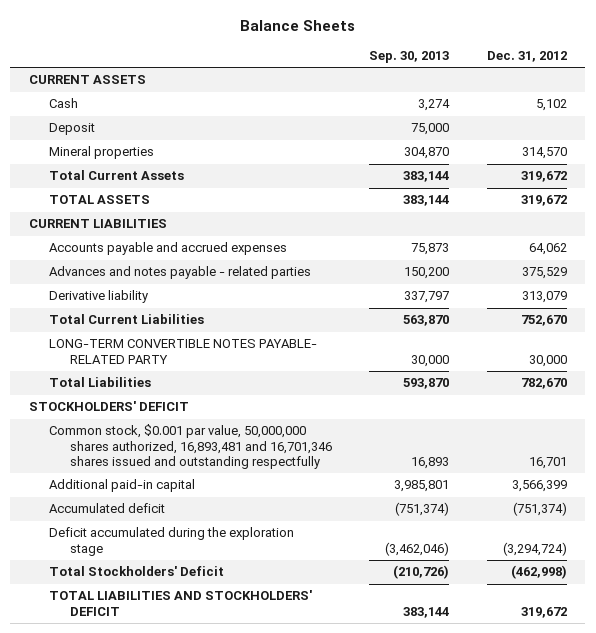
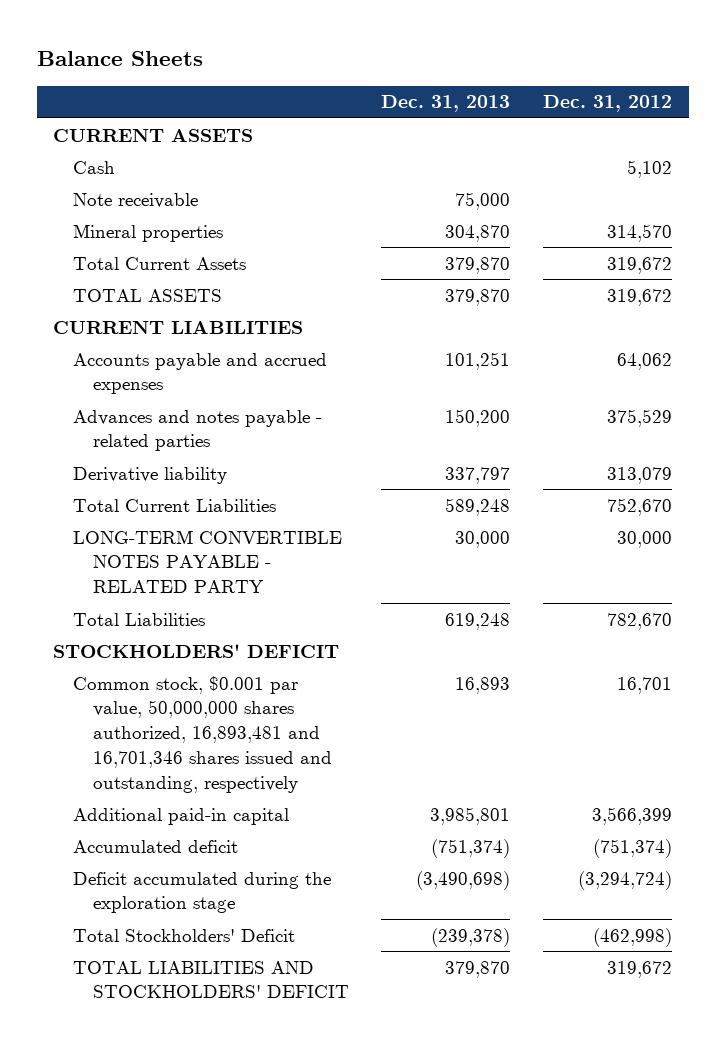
- | Sep. 30, 2013 | Dec. 31, 2012
+ | Dec. 31, 2013 | Dec. 31, 2012
- Deposit | 75,000 |
+ Note receivable | 75,000 |
- LONG-TERM CONVERTIBLE NOTES PAYABLE- RELATED PARTY | 30,000 | 30,000
+ LONG-TERM CONVERTIBLE NOTES PAYABLE - RELATED PARTY | 30,000 | 30,000
- Common stock, $0.001 par value, 50,000,000 shares authorized, 16,893,481 and 16,701,346 shares issued and outstanding respectfully | 16,893 | 16,701
+ Common stock, $0.001 par value, 50,000,000 shares authorized, 16,893,481 and 16,701,346 shares issued and outstanding, respectively | 16,893 | 16,701

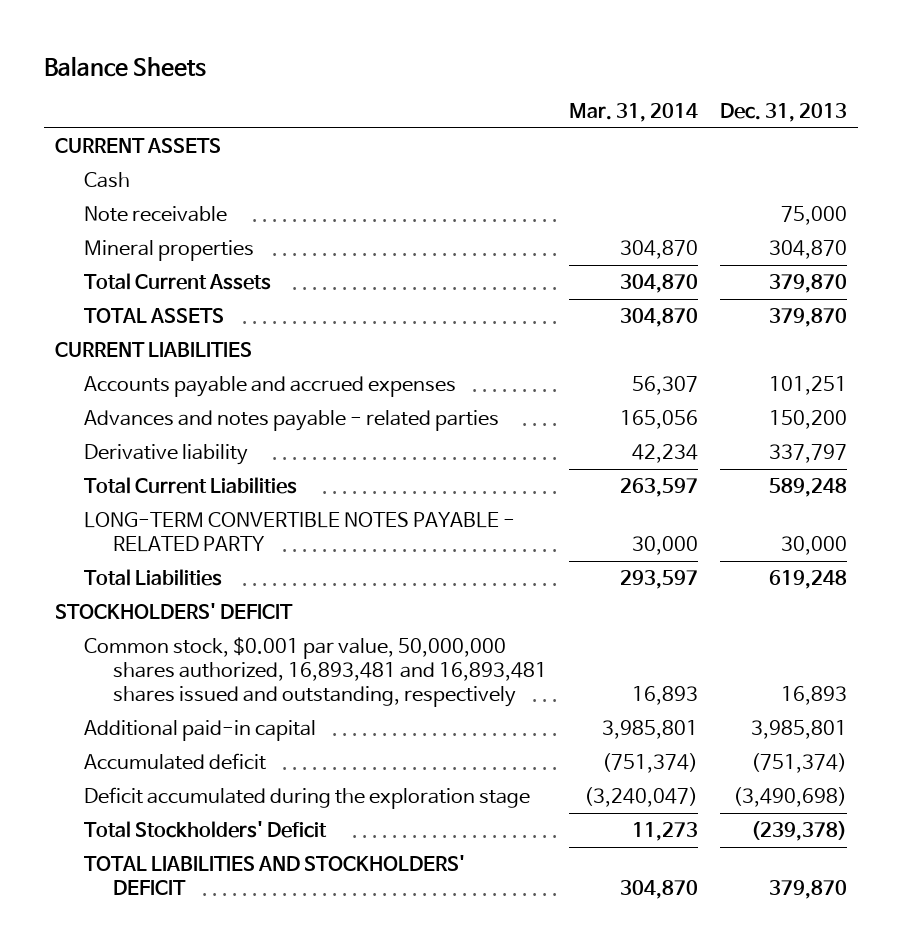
- | Dec. 31, 2013 | Dec. 31, 2012
+ | Mar. 31, 2014 | Dec. 31, 2013
- Common stock, $0.001 par value, 50,000,000 shares authorized, 16,893,481 and 16,701,346 shares issued and outstanding, respectively | 16,893 | 16,701
+ Common stock, $0.001 par value, 50,000,000 shares authorized, 16,893,481 and 16,893,481 shares issued and outstanding, respectively | 16,893 | 16,893

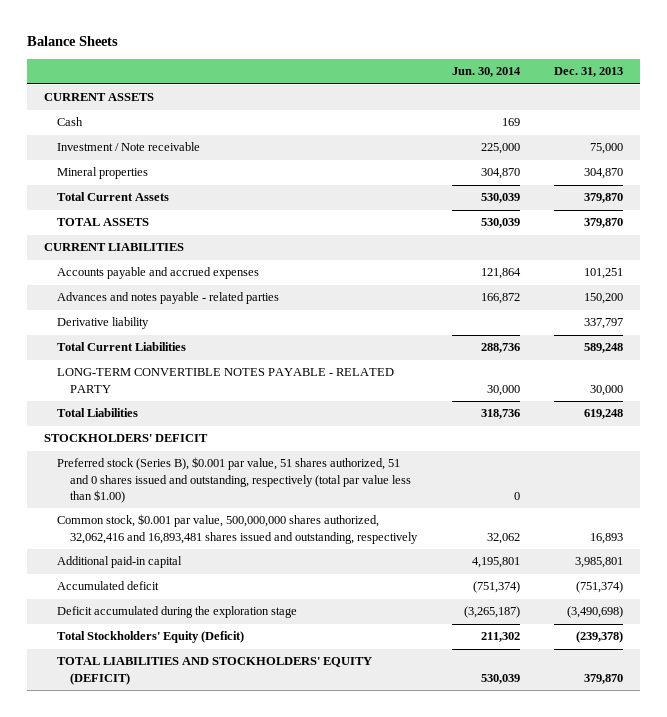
- | Mar. 31, 2014 | Dec. 31, 2013
+ | Jun. 30, 2014 | Dec. 31, 2013
- Note receivable | | 75,000
+ Investment / Note receivable | 225,000 | 75,000
- Common stock, $0.001 par value, 50,000,000 shares authorized, 16,893,481 and 16,893,481 shares issued and outstanding, respectively | 16,893 | 16,893
+ Preferred stock (Series B), $0.001 par value, 51 shares authorized, 51 and 0 shares issued and outstanding, respectively (total par value less than $1.00) | 0 |
+ Common stock, $0.001 par value, 500,000,000 shares authorized, 32,062,416 and 16,893,481 shares issued and outstanding, respectively | 32,062 | 16,893
- Total Stockholders' Deficit | 11,273 | (239,378)
- TOTAL LIABILITIES AND STOCKHOLDERS' DEFICIT | 304,870 | 379,870
+ Total Stockholders' Equity (Deficit) | 211,302 | (239,378)
+ TOTAL LIABILITIES AND STOCKHOLDERS' EQUITY (DEFICIT) | 530,039 | 379,870

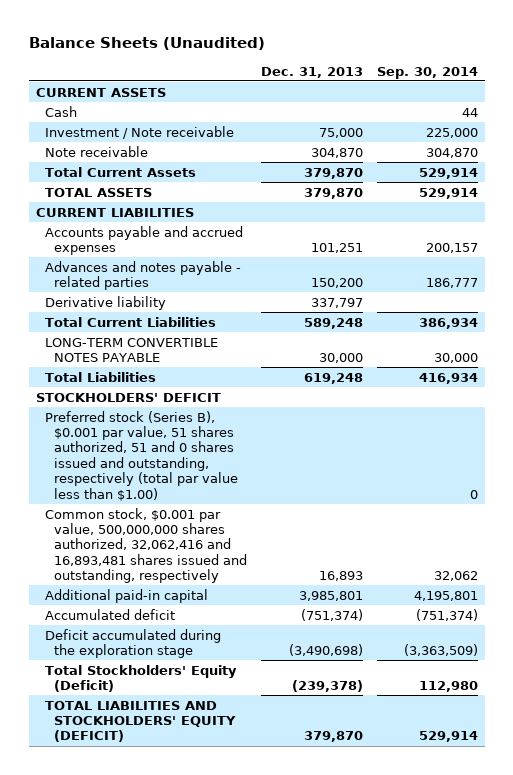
- Balance Sheets
+ Balance Sheets (Unaudited)
- | Jun. 30, 2014 | Dec. 31, 2013
+ | Dec. 31, 2013 | Sep. 30, 2014
- Mineral properties | 304,870 | 304,870
+ Note receivable | 304,870 | 304,870
- LONG-TERM CONVERTIBLE NOTES PAYABLE - RELATED PARTY | 30,000 | 30,000
+ LONG-TERM CONVERTIBLE NOTES PAYABLE | 30,000 | 30,000

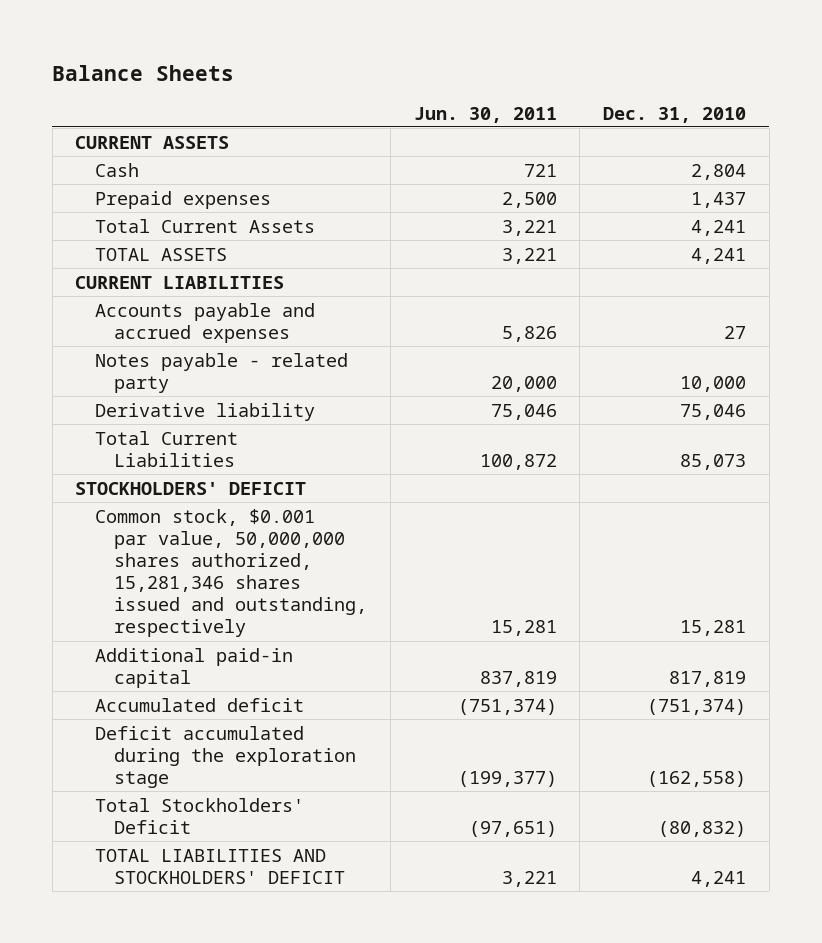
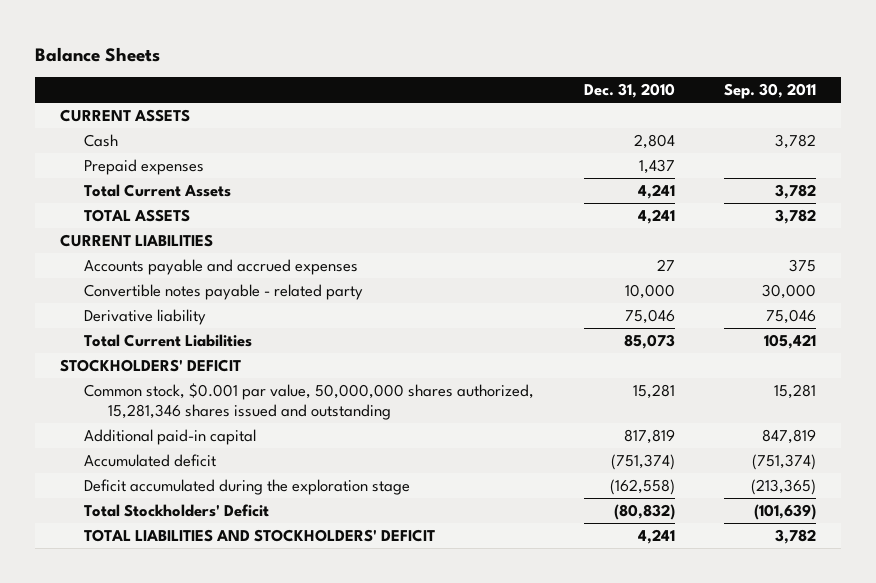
- | Jun. 30, 2011 | Dec. 31, 2010
+ | Dec. 31, 2010 | Sep. 30, 2011
- Notes payable - related party | 20,000 | 10,000
+ Convertible notes payable - related party | 10,000 | 30,000
- Common stock, $0.001 par value, 50,000,000 shares authorized, 15,281,346 shares issued and outstanding, respectively | 15,281 | 15,281
+ Common stock, $0.001 par value, 50,000,000 shares authorized, 15,281,346 shares issued and outstanding | 15,281 | 15,281

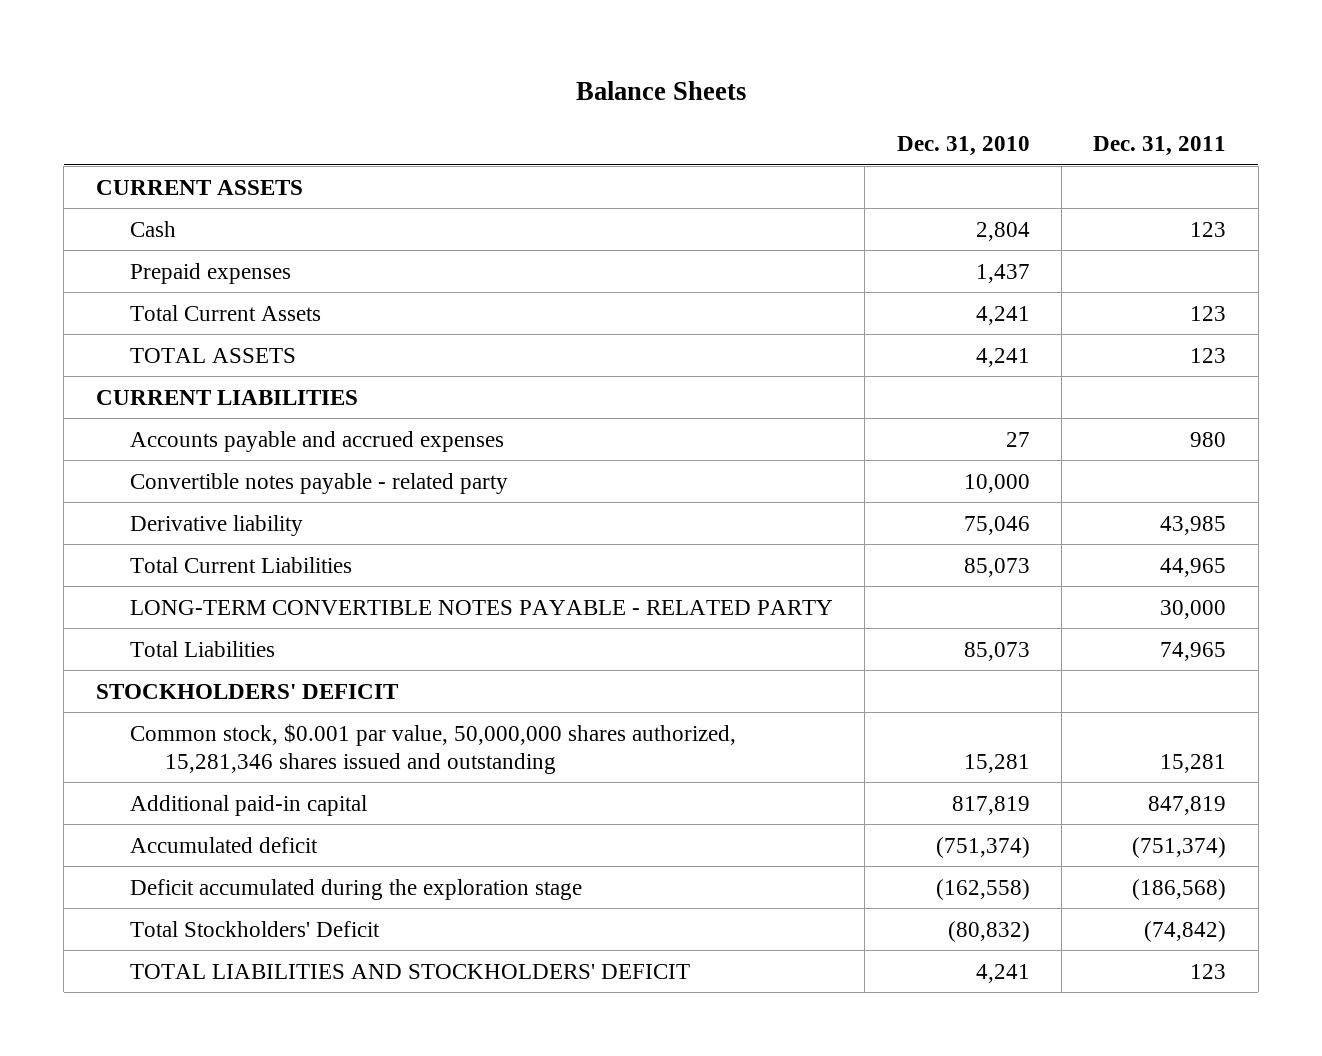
- | Dec. 31, 2010 | Sep. 30, 2011
+ | Dec. 31, 2010 | Dec. 31, 2011
+ LONG-TERM CONVERTIBLE NOTES PAYABLE - RELATED PARTY | | 30,000
+ Total Liabilities | 85,073 | 74,965

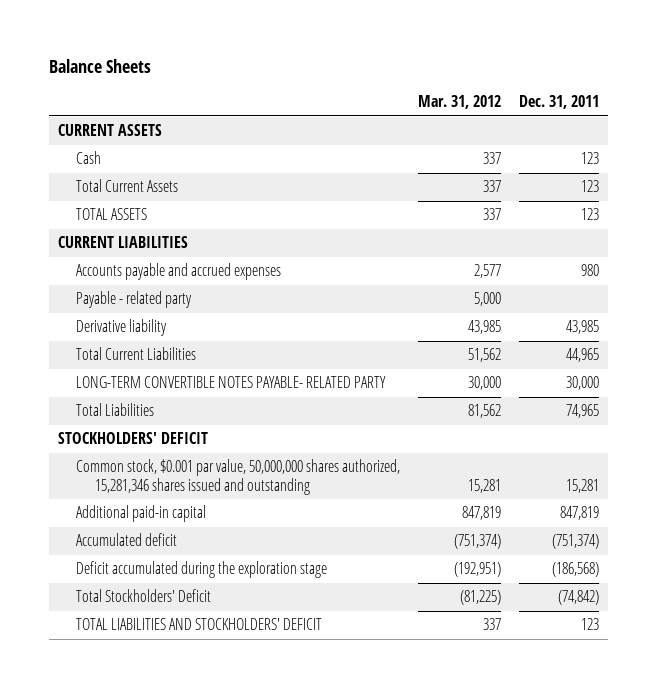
- | Dec. 31, 2010 | Dec. 31, 2011
+ | Mar. 31, 2012 | Dec. 31, 2011
- Prepaid expenses | 1,437 |
- Convertible notes payable - related party | 10,000 |
+ Payable - related party | 5,000 |
- LONG-TERM CONVERTIBLE NOTES PAYABLE - RELATED PARTY | | 30,000
+ LONG-TERM CONVERTIBLE NOTES PAYABLE- RELATED PARTY | 30,000 | 30,000

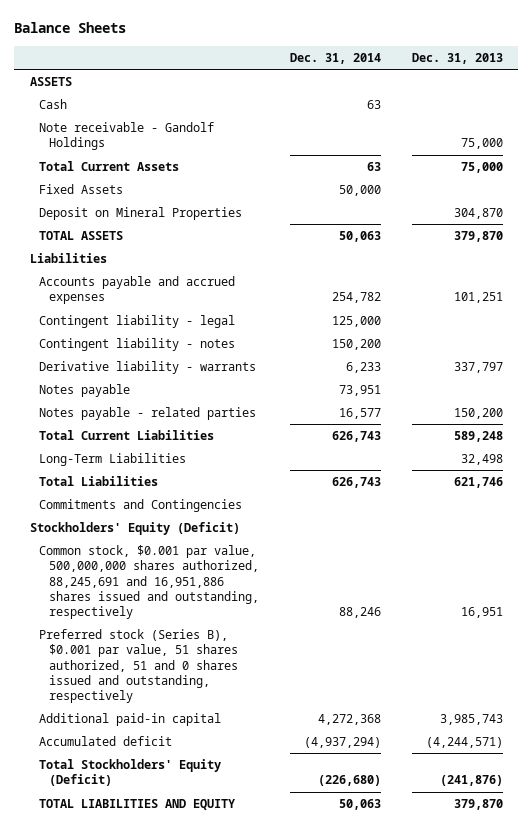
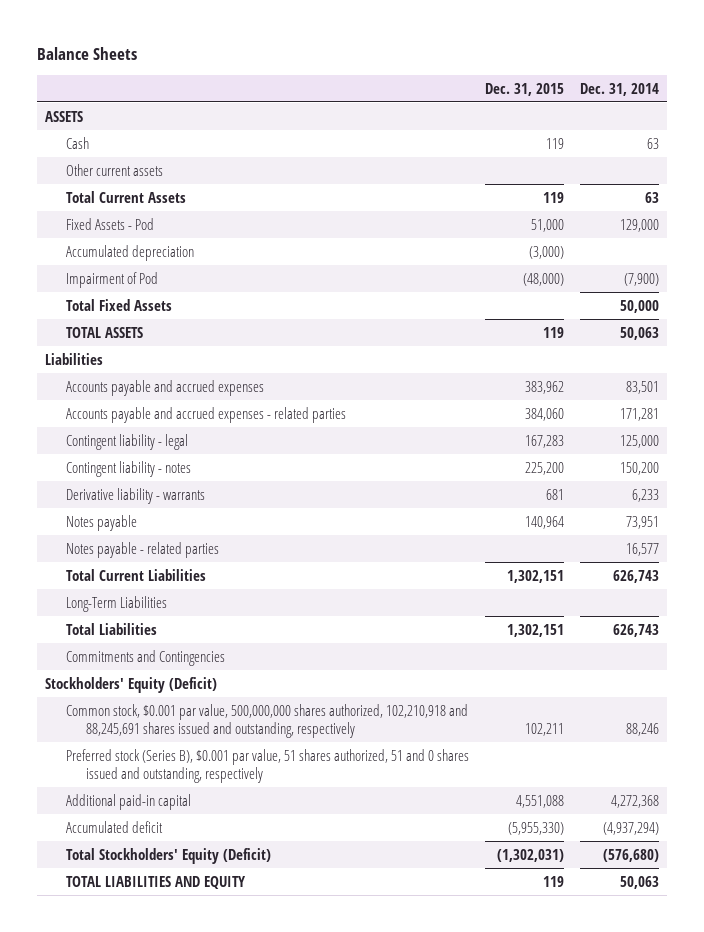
- | Dec. 31, 2014 | Dec. 31, 2013
+ | Dec. 31, 2015 | Dec. 31, 2014
- Note receivable - Gandolf Holdings | | 75,000
+ Other current assets
- Fixed Assets | 50,000 |
- Deposit on Mineral Properties | | 304,870
+ Fixed Assets - Pod | 51,000 | 129,000
+ Accumulated depreciation | (3,000) |
+ Impairment of Pod | (48,000) | (7,900)
+ Total Fixed Assets | | 50,000
- Accounts payable and accrued expenses | 254,782 | 101,251
+ Accounts payable and accrued expenses | 383,962 | 83,501
+ Accounts payable and accrued expenses - related parties | 384,060 | 171,281
- Common stock, $0.001 par value, 500,000,000 shares authorized, 88,245,691 and 16,951,886 shares issued and outstanding, respectively | 88,246 | 16,951
+ Common stock, $0.001 par value, 500,000,000 shares authorized, 102,210,918 and 88,245,691 shares issued and outstanding, respectively | 102,211 | 88,246
- Total Stockholders' Equity (Deficit) | (226,680) | (241,876)
+ Total Stockholders' Equity (Deficit) | (1,302,031) | (576,680)

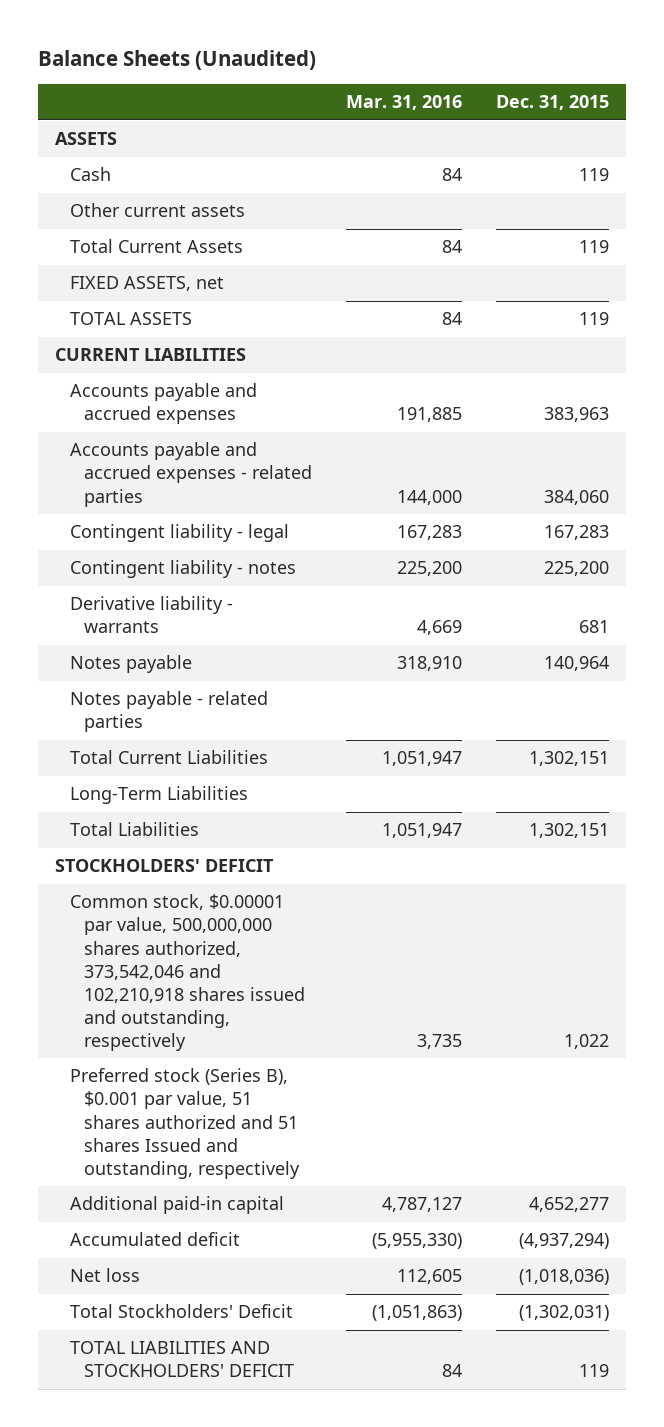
- Balance Sheets
+ Balance Sheets (Unaudited)
- | Dec. 31, 2015 | Dec. 31, 2014
+ | Mar. 31, 2016 | Dec. 31, 2015
- Fixed Assets - Pod | 51,000 | 129,000
- Accumulated depreciation | (3,000) |
- Impairment of Pod | (48,000) | (7,900)
- Total Fixed Assets | | 50,000
+ FIXED ASSETS, net
- Liabilities
- Accounts payable and accrued expenses | 383,962 | 83,501
+ CURRENT LIABILITIES
+ Accounts payable and accrued expenses | 191,885 | 383,963
- Commitments and Contingencies
- Stockholders' Equity (Deficit)
- Common stock, $0.001 par value, 500,000,000 shares authorized, 102,210,918 and 88,245,691 shares issued and outstanding, respectively | 102,211 | 88,246
- Preferred stock (Series B), $0.001 par value, 51 shares authorized, 51 and 0 shares issued and outstanding, respectively
- Additional paid-in capital | 4,551,088 | 4,272,368
- Accumulated deficit | (5,955,330) | (4,937,294)
- Total Stockholders' Equity (Deficit) | (1,302,031) | (576,680)
- TOTAL LIABILITIES AND EQUITY | 119 | 50,063
+ STOCKHOLDERS' DEFICIT
+ Common stock, $0.00001 par value, 500,000,000 shares authorized, 373,542,046 and 102,210,918 shares issued and outstanding, respectively | 3,735 | 1,022
+ Preferred stock (Series B), $0.001 par value, 51 shares authorized and 51 shares Issued and outstanding, respectively
+ Additional paid-in capital | 4,787,127 | 4,652,277
+ Accumulated deficit | (5,955,330) | (4,937,294)
+ Net loss | 112,605 | (1,018,036)
+ Total Stockholders' Deficit | (1,051,863) | (1,302,031)
+ TOTAL LIABILITIES AND STOCKHOLDERS' DEFICIT | 84 | 119

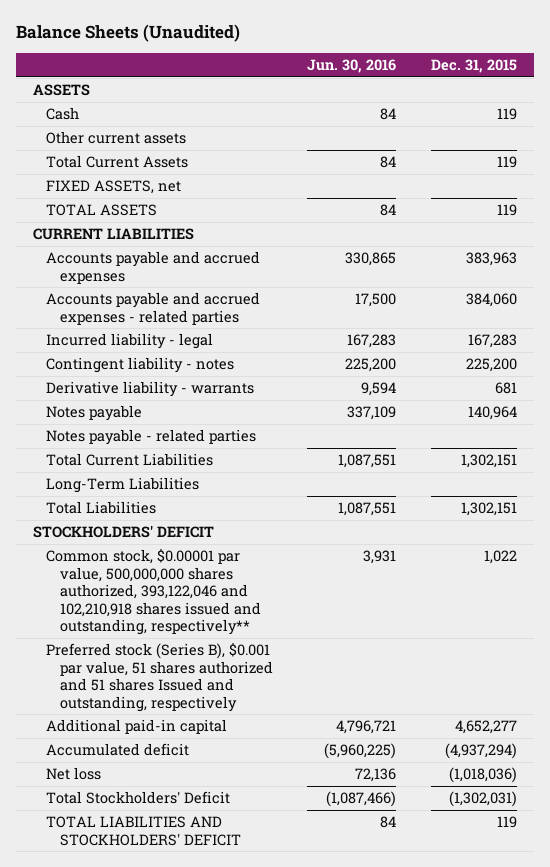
- | Mar. 31, 2016 | Dec. 31, 2015
+ | Jun. 30, 2016 | Dec. 31, 2015
- Contingent liability - legal | 167,283 | 167,283
+ Incurred liability - legal | 167,283 | 167,283
- Common stock, $0.00001 par value, 500,000,000 shares authorized, 373,542,046 and 102,210,918 shares issued and outstanding, respectively | 3,735 | 1,022
+ Common stock, $0.00001 par value, 500,000,000 shares authorized, 393,122,046 and 102,210,918 shares issued and outstanding, respectively** | 3,931 | 1,022

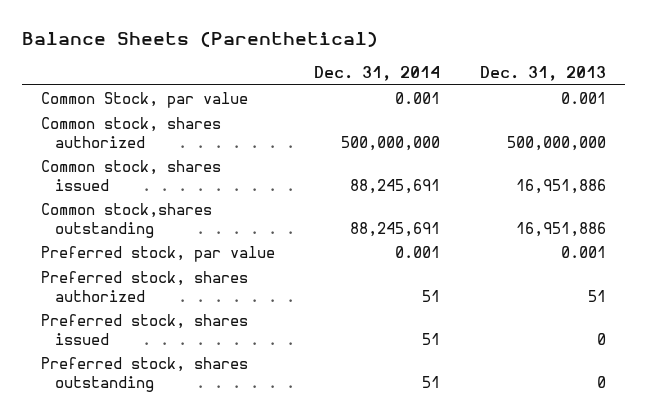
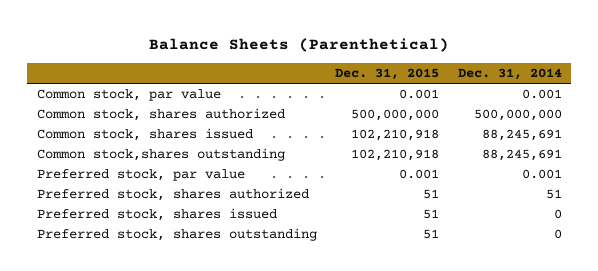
- | Dec. 31, 2014 | Dec. 31, 2013
+ | Dec. 31, 2015 | Dec. 31, 2014
- Common Stock, par value | 0.001 | 0.001
+ Common stock, par value | 0.001 | 0.001
- Preferred stock, shares issued | 51 | 0
- Preferred stock, shares outstanding | 51 | 0
+ Preferred stock, shares issued | 51 | 0
+ Preferred stock, shares outstanding | 51 | 0

